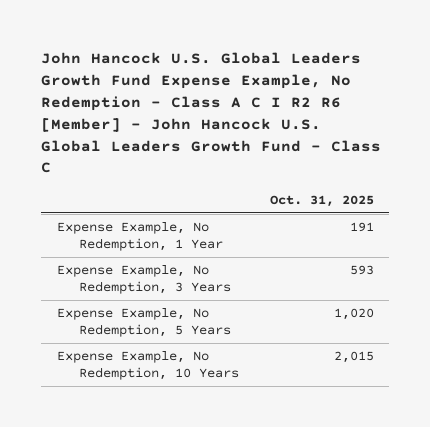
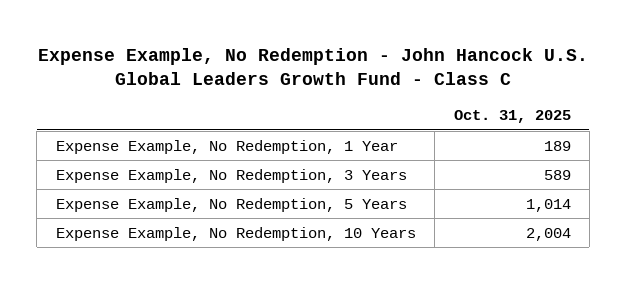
- John Hancock U.S. Global Leaders Growth Fund Expense Example, No Redemption - Class A C I R2 R6 [Member] - John Hancock U.S. Global Leaders Growth Fund - Class C
+ Expense Example, No Redemption - John Hancock U.S. Global Leaders Growth Fund - Class C
- Expense Example, No Redemption, 1 Year | 191
- Expense Example, No Redemption, 3 Years | 593
- Expense Example, No Redemption, 5 Years | 1,020
- Expense Example, No Redemption, 10 Years | 2,015
+ Expense Example, No Redemption, 1 Year | 189
+ Expense Example, No Redemption, 3 Years | 589
+ Expense Example, No Redemption, 5 Years | 1,014
+ Expense Example, No Redemption, 10 Years | 2,004

